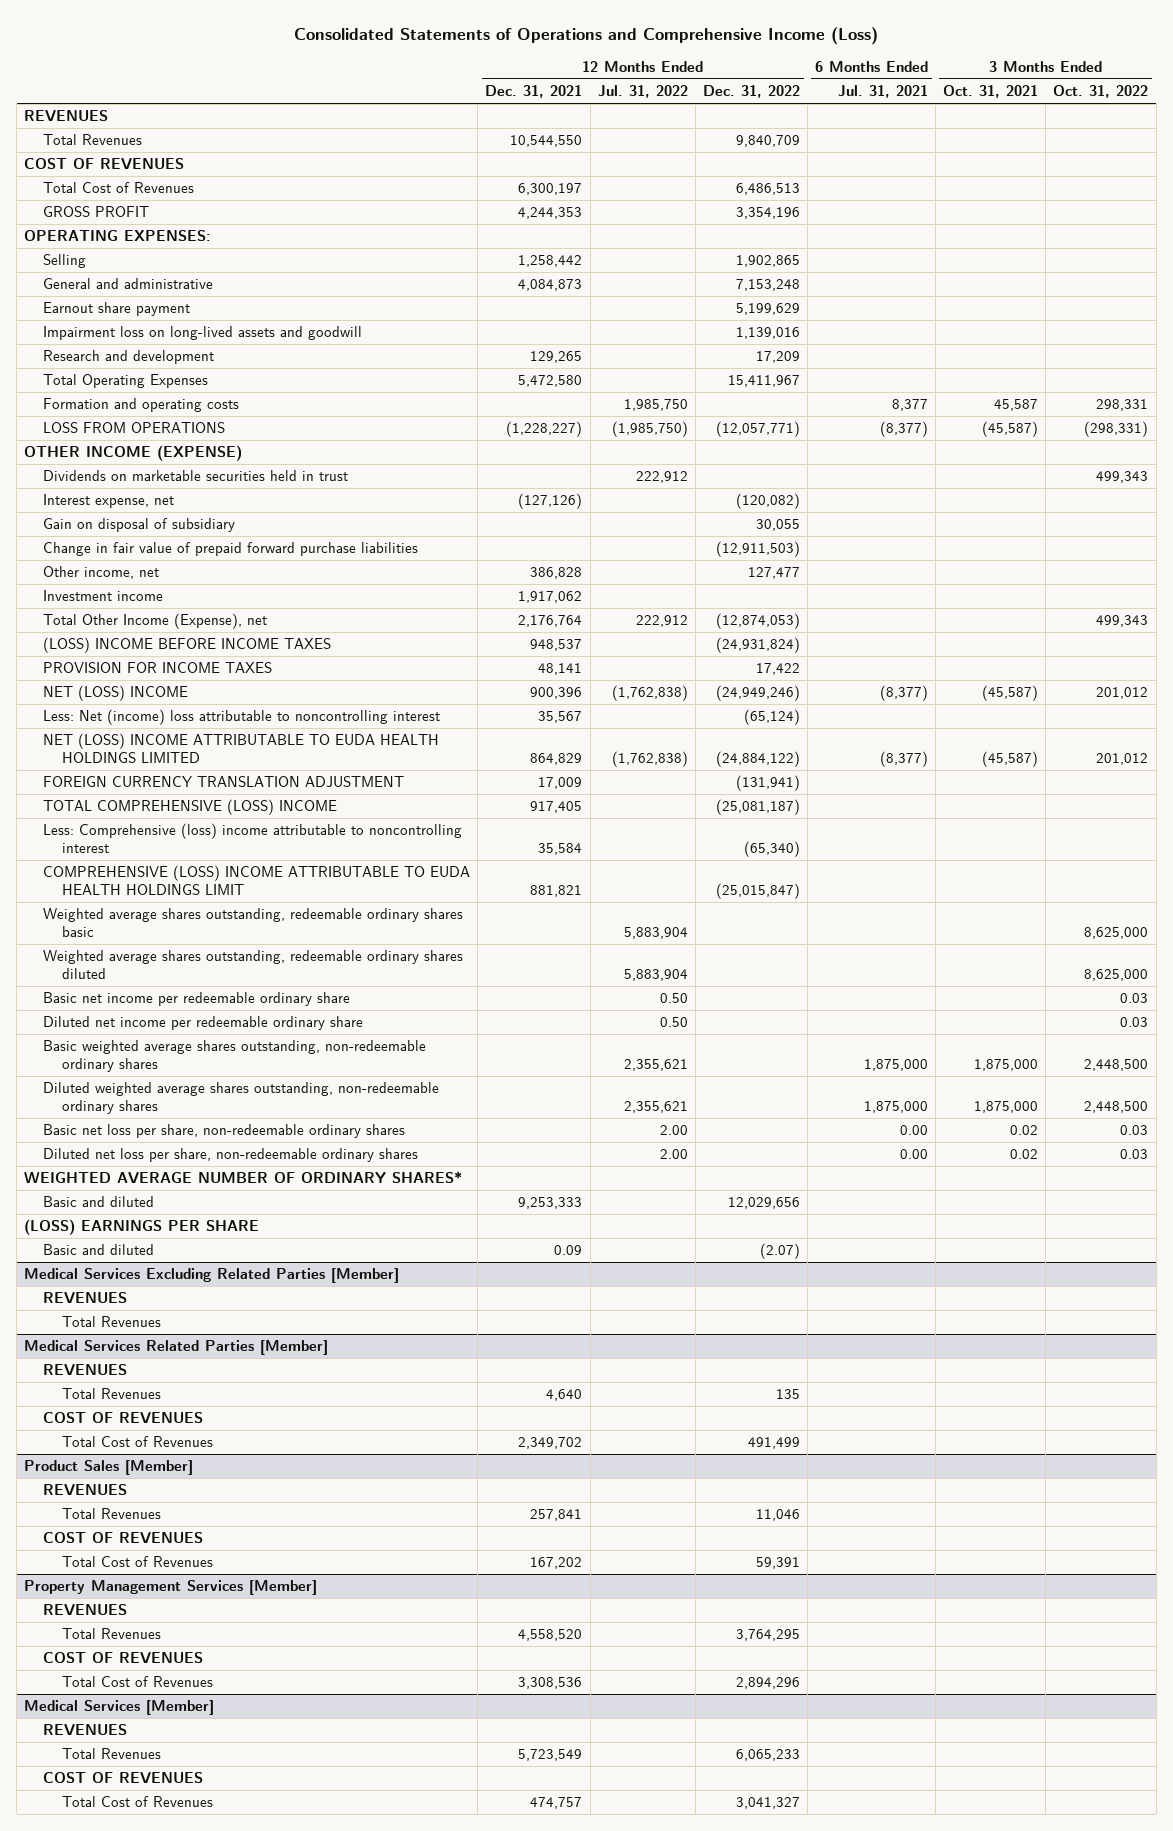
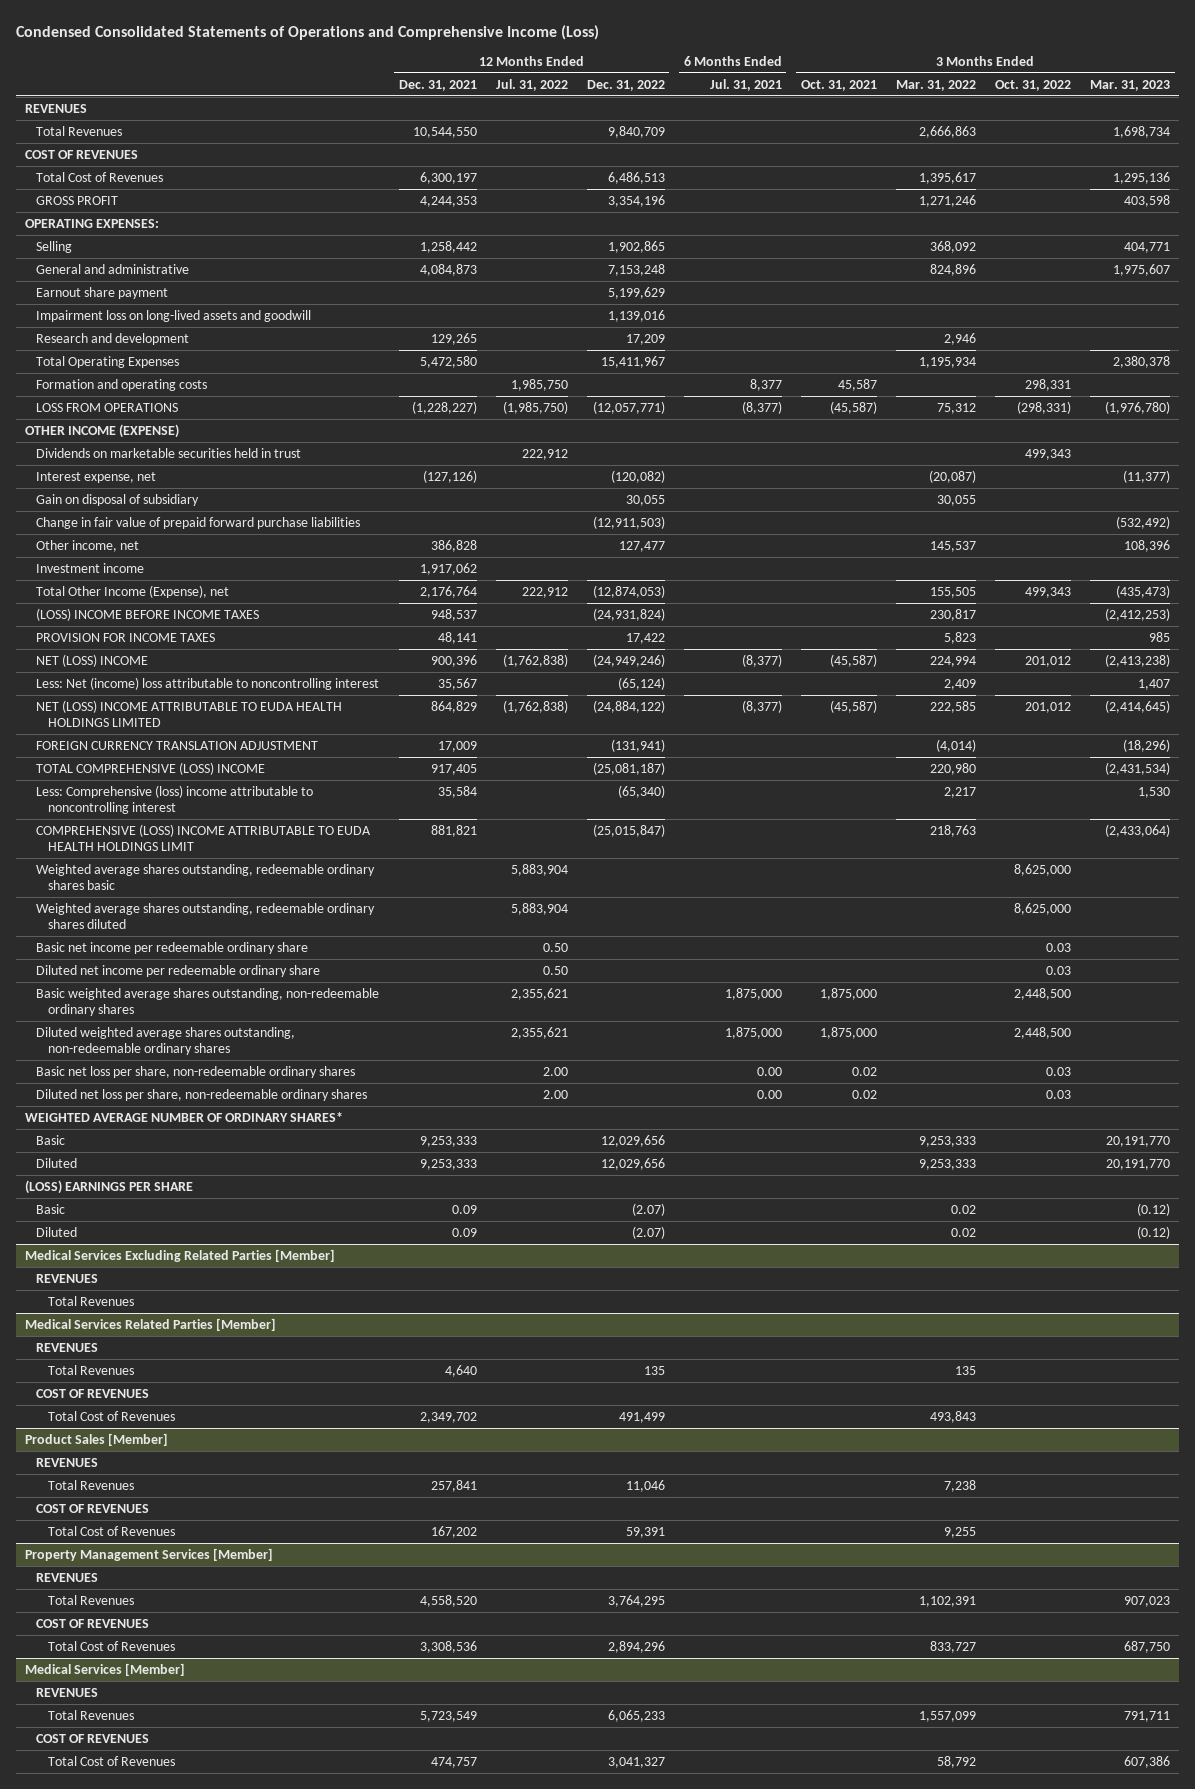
- Consolidated Statements of Operations and Comprehensive Income (Loss)
+ Condensed Consolidated Statements of Operations and Comprehensive Income (Loss)
- | 12 Months Ended Dec. 31, 2021 | 12 Months Ended Jul. 31, 2022 | 12 Months Ended Dec. 31, 2022 | 6 Months Ended Jul. 31, 2021 | 3 Months Ended Oct. 31, 2021 | 3 Months Ended Oct. 31, 2022
+ | 12 Months Ended Dec. 31, 2021 | 12 Months Ended Jul. 31, 2022 | 12 Months Ended Dec. 31, 2022 | 6 Months Ended Jul. 31, 2021 | 3 Months Ended Oct. 31, 2021 | 3 Months Ended Mar. 31, 2022 | 3 Months Ended Oct. 31, 2022 | 3 Months Ended Mar. 31, 2023
- Basic and diluted | 9,253,333 | | 12,029,656 | | |
+ Basic | 9,253,333 | | 12,029,656 | | | 9,253,333 | | 20,191,770
+ Diluted | 9,253,333 | | 12,029,656 | | | 9,253,333 | | 20,191,770
- Basic and diluted | 0.09 | | (2.07) | | |
+ Basic | 0.09 | | (2.07) | | | 0.02 | | (0.12)
+ Diluted | 0.09 | | (2.07) | | | 0.02 | | (0.12)

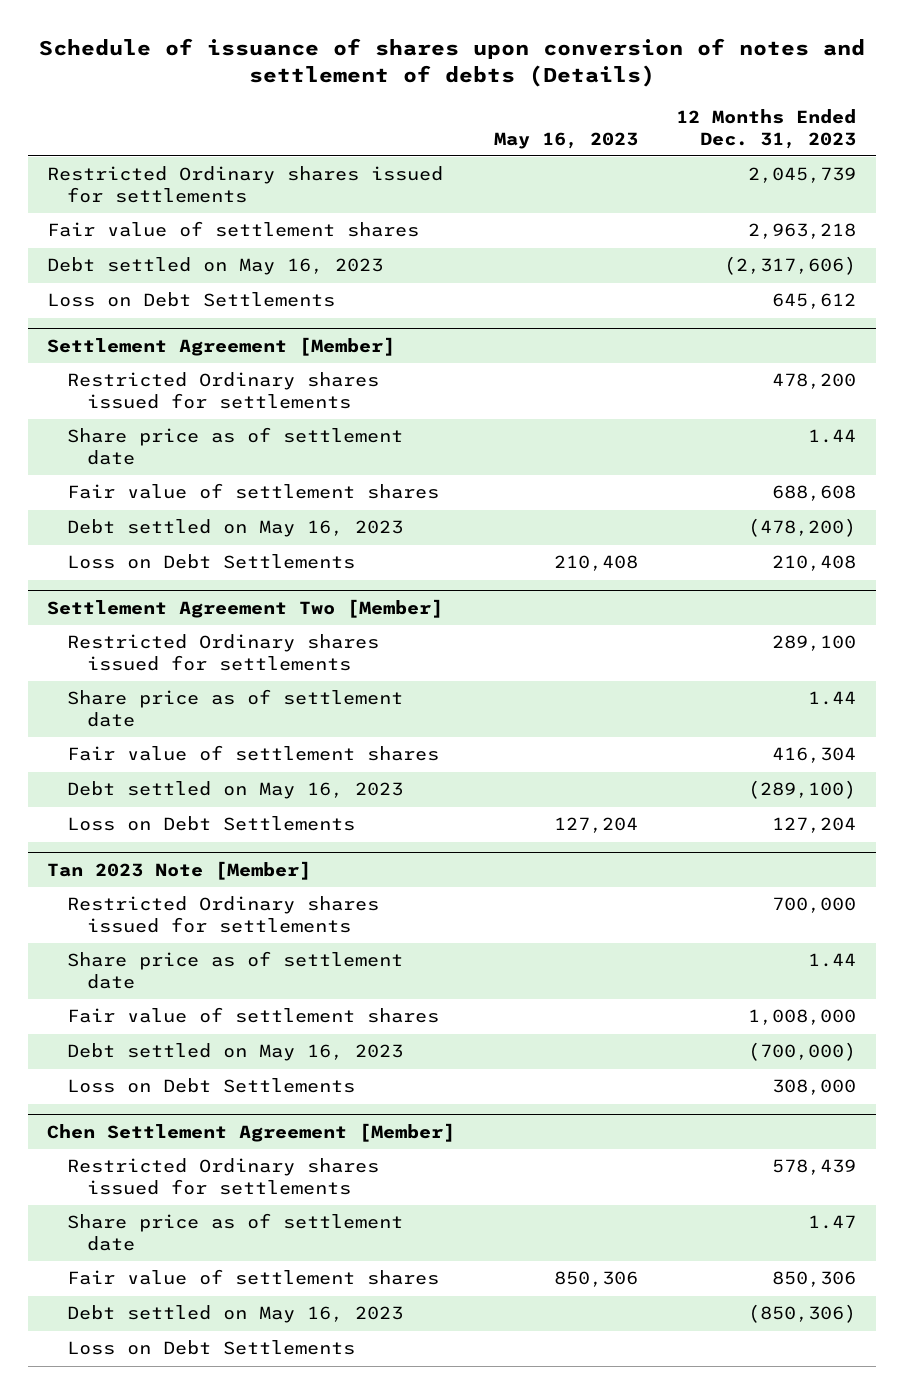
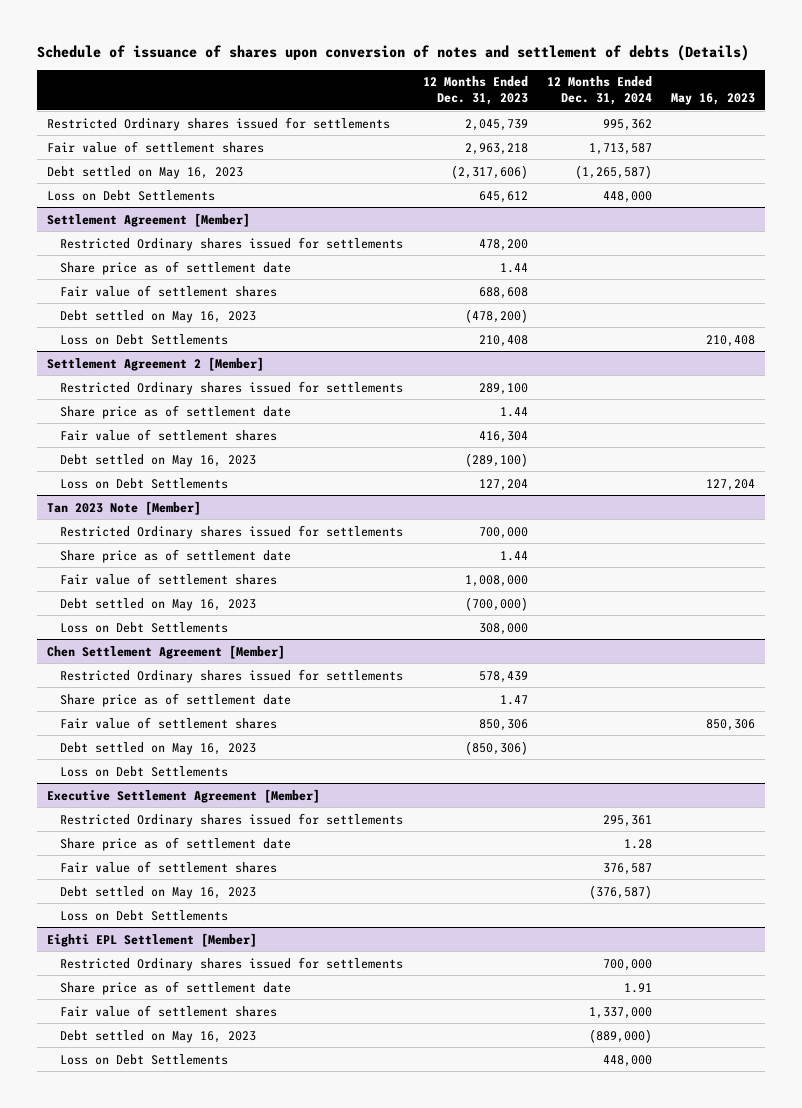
- | May 16, 2023 | 12 Months Ended Dec. 31, 2023
+ | 12 Months Ended Dec. 31, 2023 | 12 Months Ended Dec. 31, 2024 | May 16, 2023
- Settlement Agreement Two [Member]
+ Settlement Agreement 2 [Member]
+ Executive Settlement Agreement [Member]
+ Restricted Ordinary shares issued for settlements | | 295,361 |
+ Share price as of settlement date | | 1.28 |
+ Fair value of settlement shares | | 376,587 |
+ Debt settled on May 16, 2023 | | (376,587) |
+ Loss on Debt Settlements
+ Eighti EPL Settlement [Member]
+ Restricted Ordinary shares issued for settlements | | 700,000 |
+ Share price as of settlement date | | 1.91 |
+ Fair value of settlement shares | | 1,337,000 |
+ Debt settled on May 16, 2023 | | (889,000) |
+ Loss on Debt Settlements | | 448,000 |

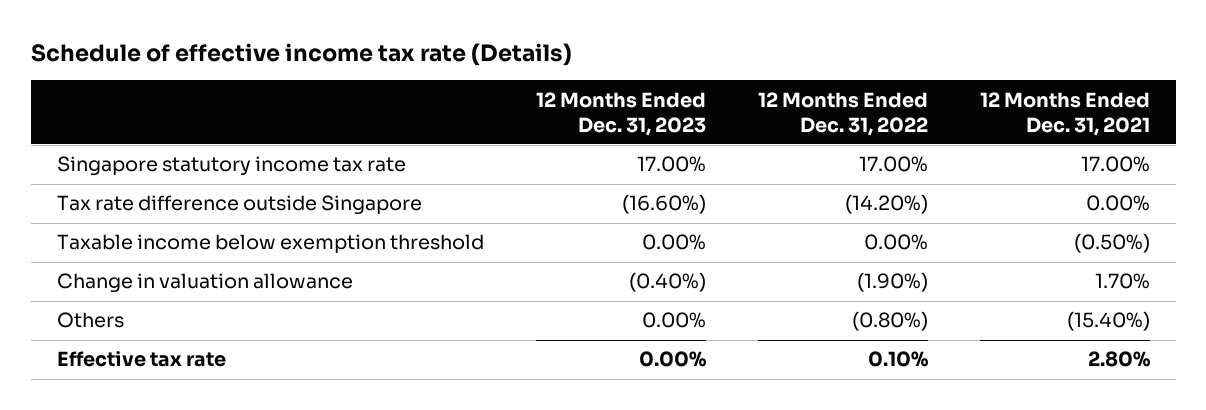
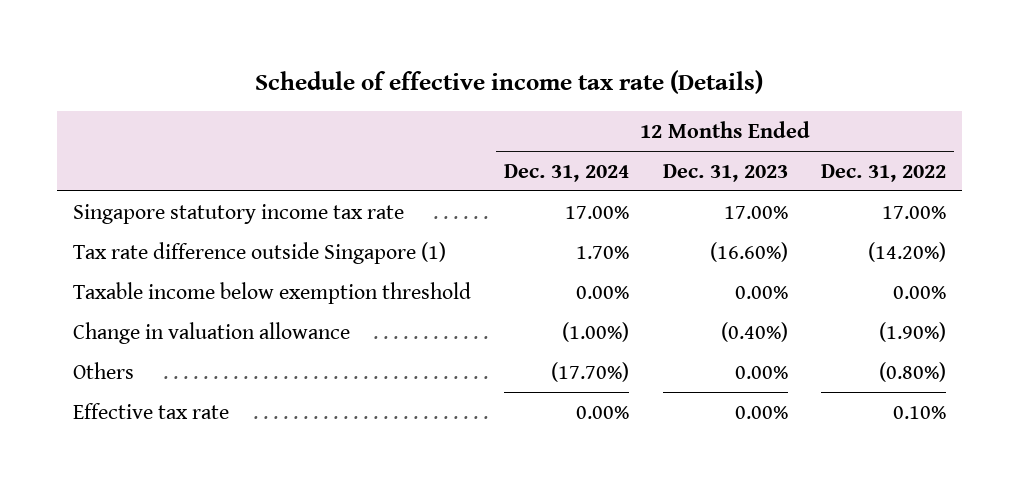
- | 12 Months Ended Dec. 31, 2023 | 12 Months Ended Dec. 31, 2022 | 12 Months Ended Dec. 31, 2021
+ | 12 Months Ended Dec. 31, 2024 | 12 Months Ended Dec. 31, 2023 | 12 Months Ended Dec. 31, 2022
- Tax rate difference outside Singapore | (16.60%) | (14.20%) | 0.00%
+ Tax rate difference outside Singapore (1) | 1.70% | (16.60%) | (14.20%)

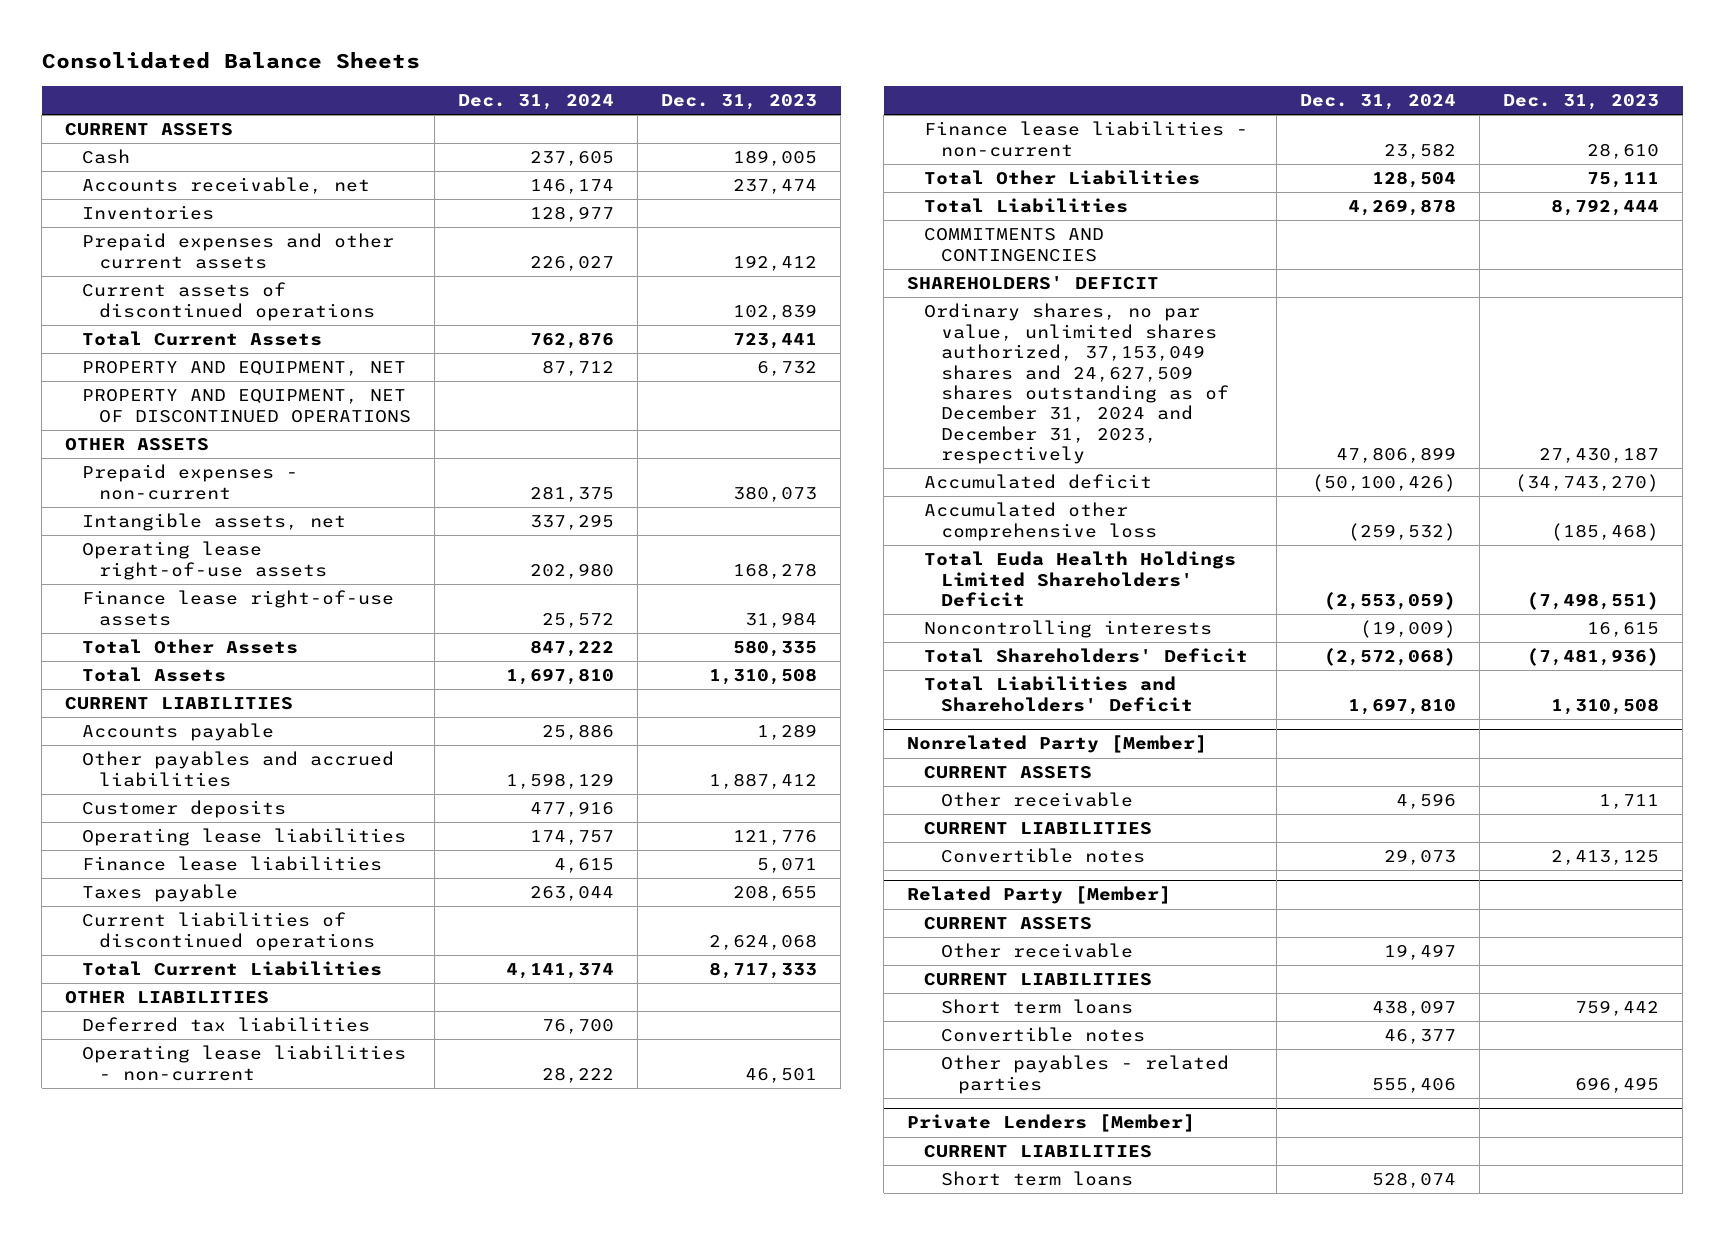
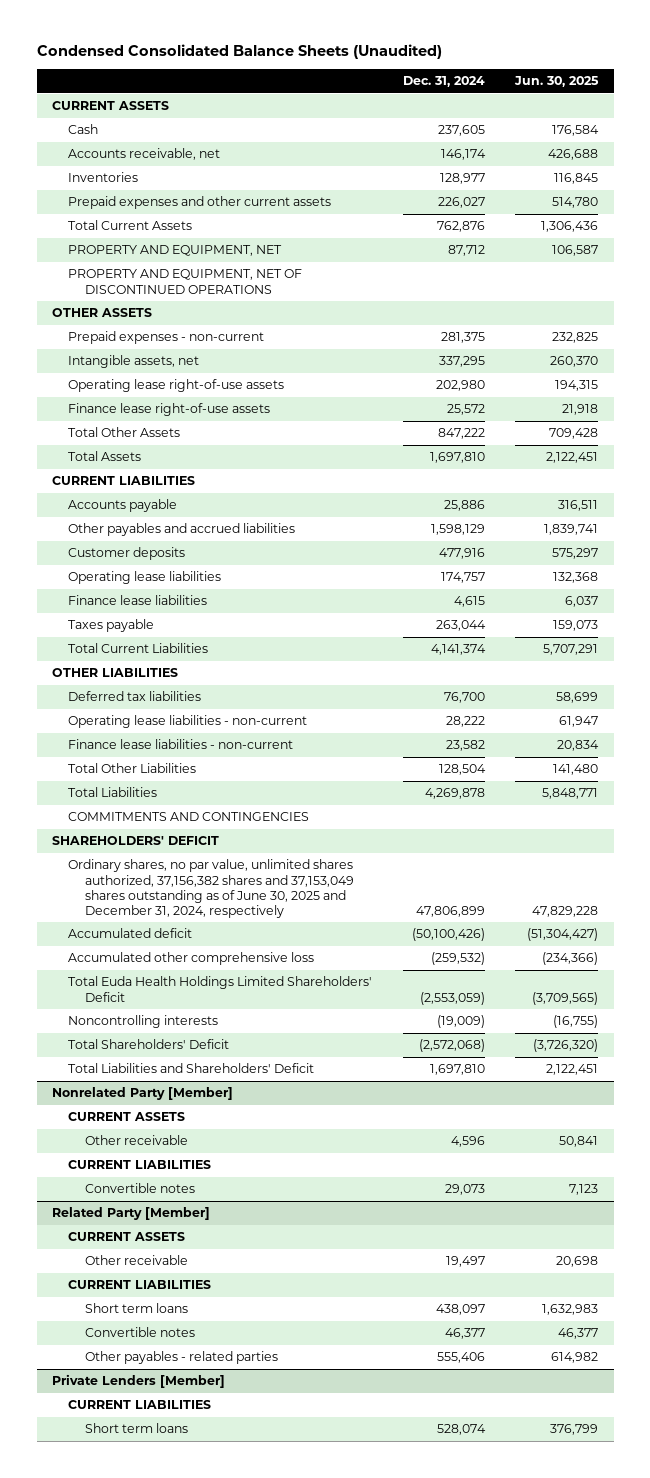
- Consolidated Balance Sheets
+ Condensed Consolidated Balance Sheets (Unaudited)
- | Dec. 31, 2024 | Dec. 31, 2023
+ | Dec. 31, 2024 | Jun. 30, 2025
- Current assets of discontinued operations | | 102,839
- Current liabilities of discontinued operations | | 2,624,068
- Ordinary shares, no par value, unlimited shares authorized, 37,153,049 shares and 24,627,509 shares outstanding as of December 31, 2024 and December 31, 2023, respectively | 47,806,899 | 27,430,187
+ Ordinary shares, no par value, unlimited shares authorized, 37,156,382 shares and 37,153,049 shares outstanding as of June 30, 2025 and December 31, 2024, respectively | 47,806,899 | 47,829,228

